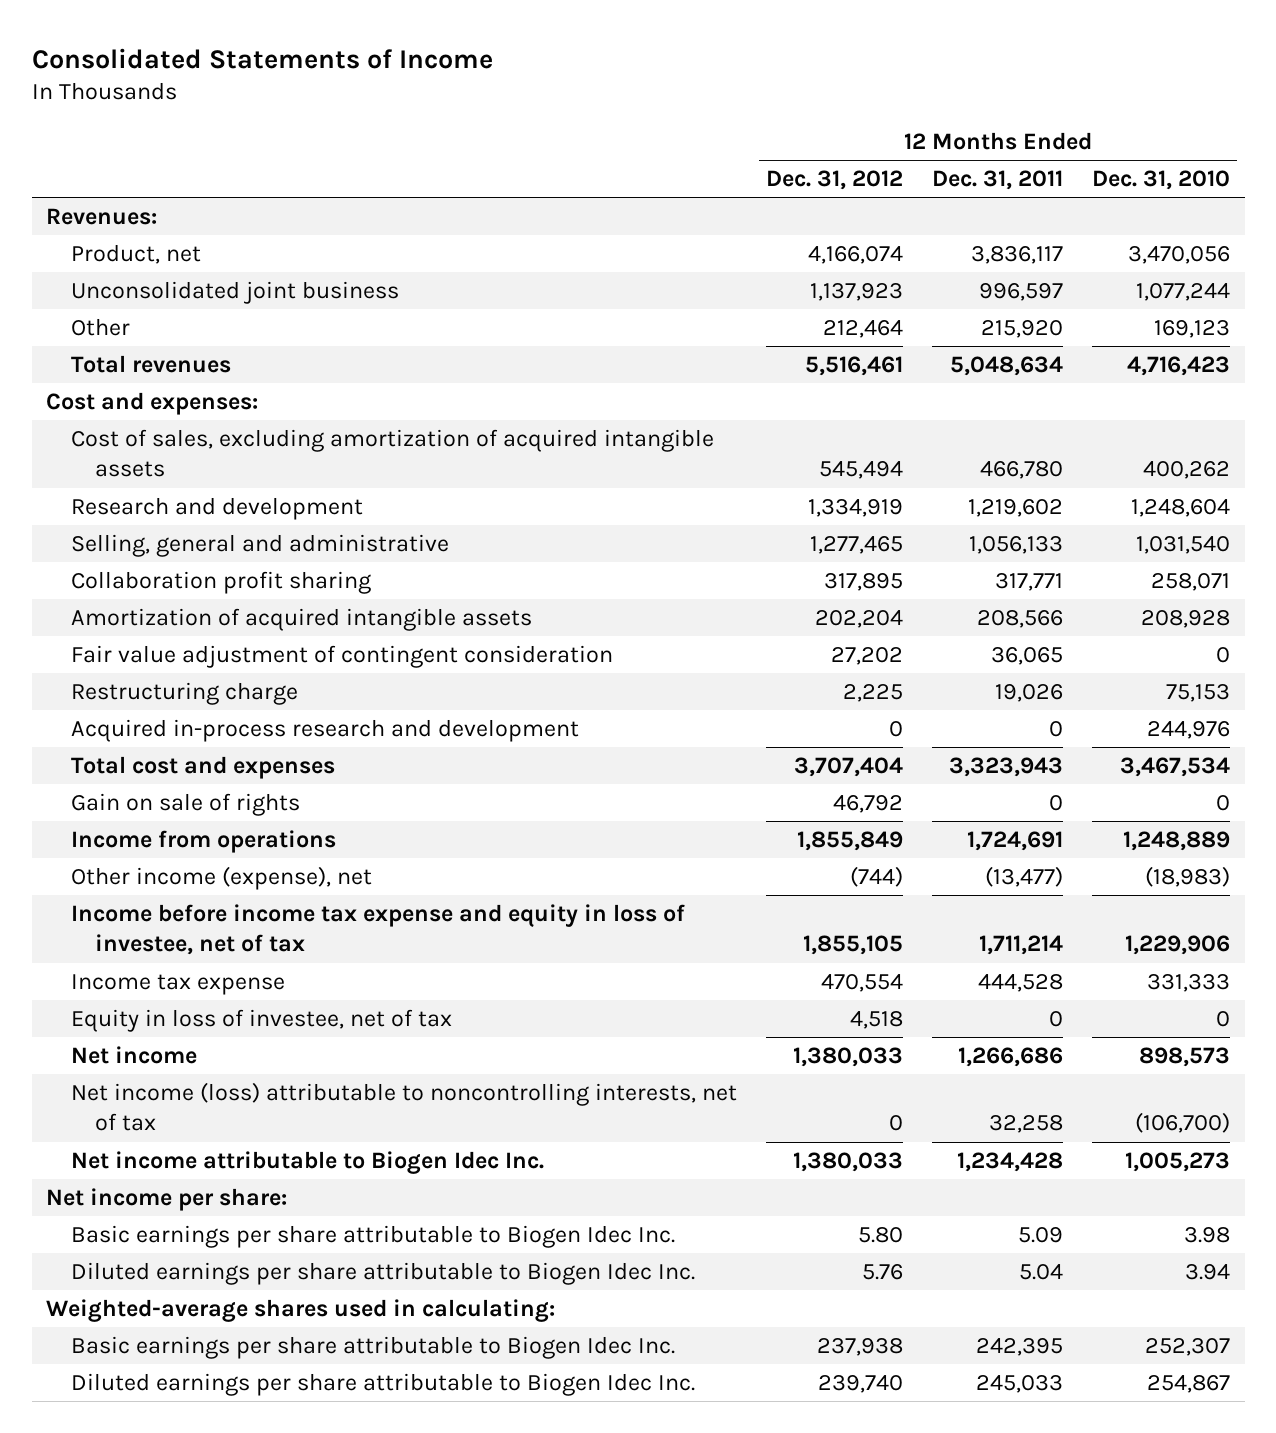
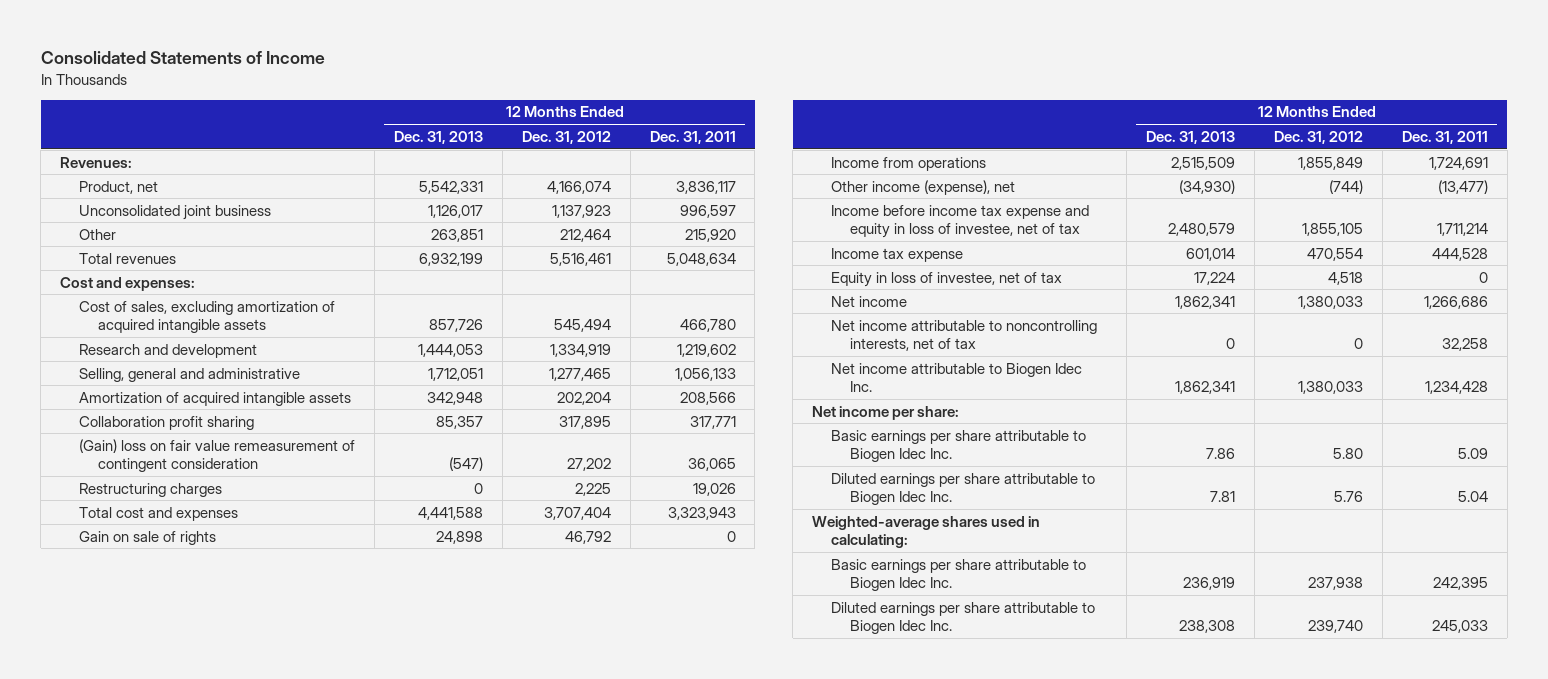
- | 12 Months Ended Dec. 31, 2012 | 12 Months Ended Dec. 31, 2011 | 12 Months Ended Dec. 31, 2010
+ | 12 Months Ended Dec. 31, 2013 | 12 Months Ended Dec. 31, 2012 | 12 Months Ended Dec. 31, 2011
- Fair value adjustment of contingent consideration | 27,202 | 36,065 | 0
- Restructuring charge | 2,225 | 19,026 | 75,153
- Acquired in-process research and development | 0 | 0 | 244,976
moved down: Collaboration profit sharing | 85,357 | 317,895 | 317,771
+ (Gain) loss on fair value remeasurement of contingent consideration | (547) | 27,202 | 36,065
+ Restructuring charges | 0 | 2,225 | 19,026
- Net income (loss) attributable to noncontrolling interests, net of tax | 0 | 32,258 | (106,700)
+ Net income attributable to noncontrolling interests, net of tax | 0 | 0 | 32,258

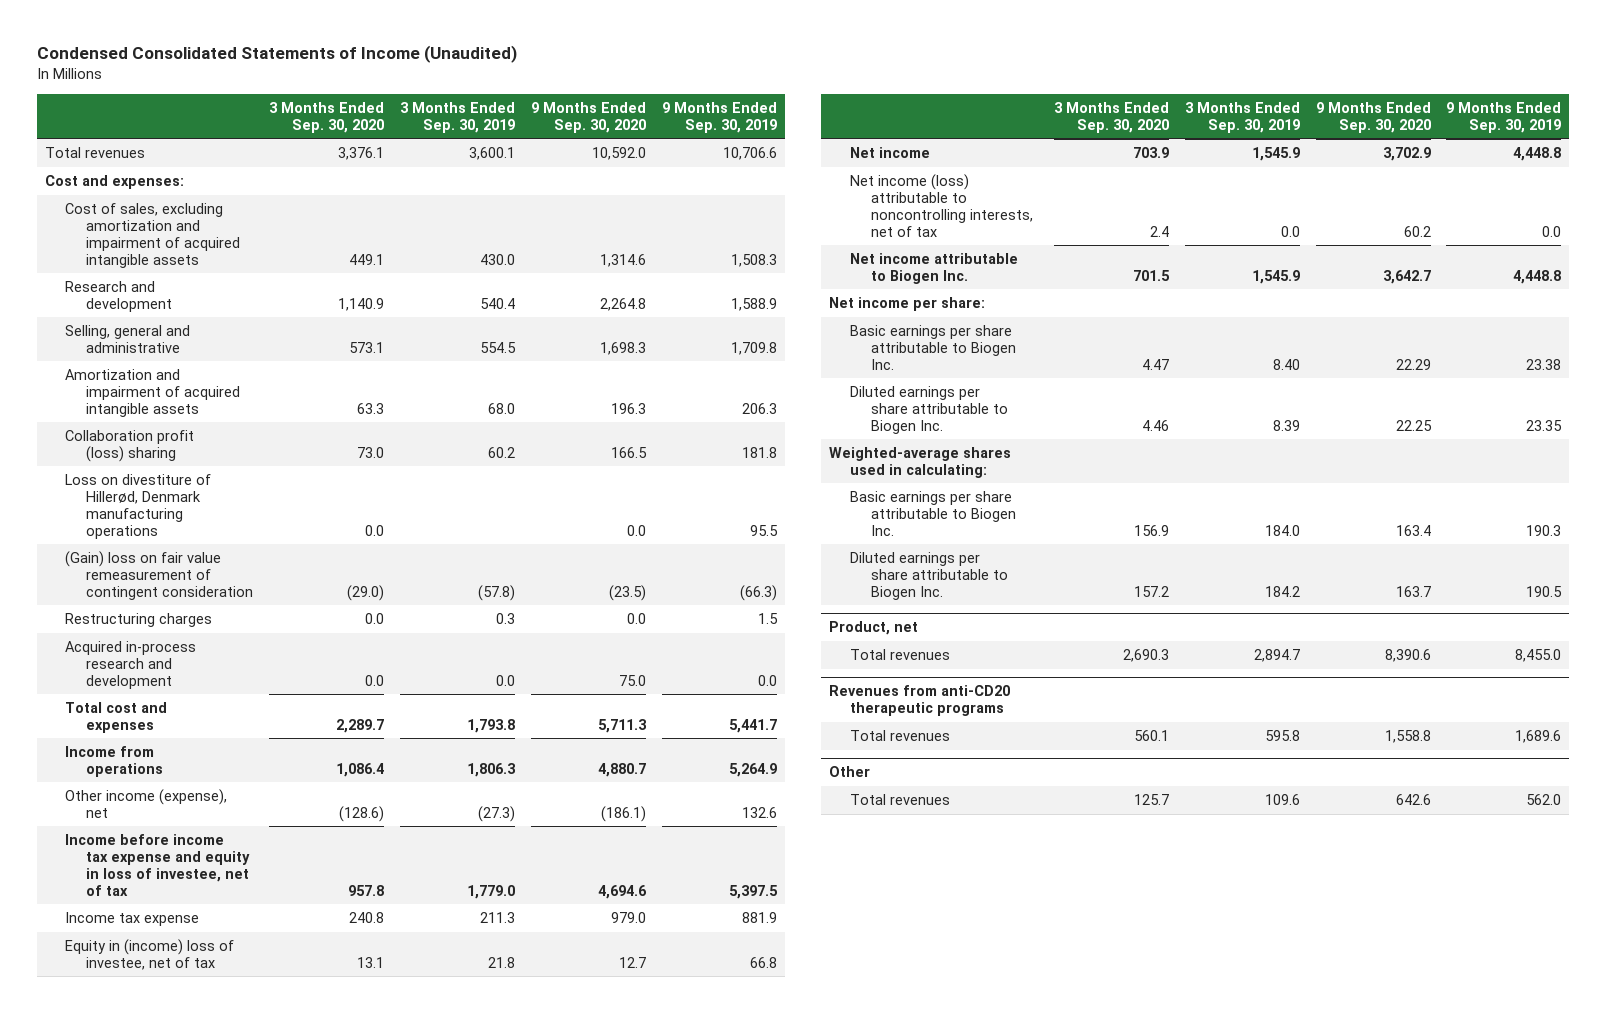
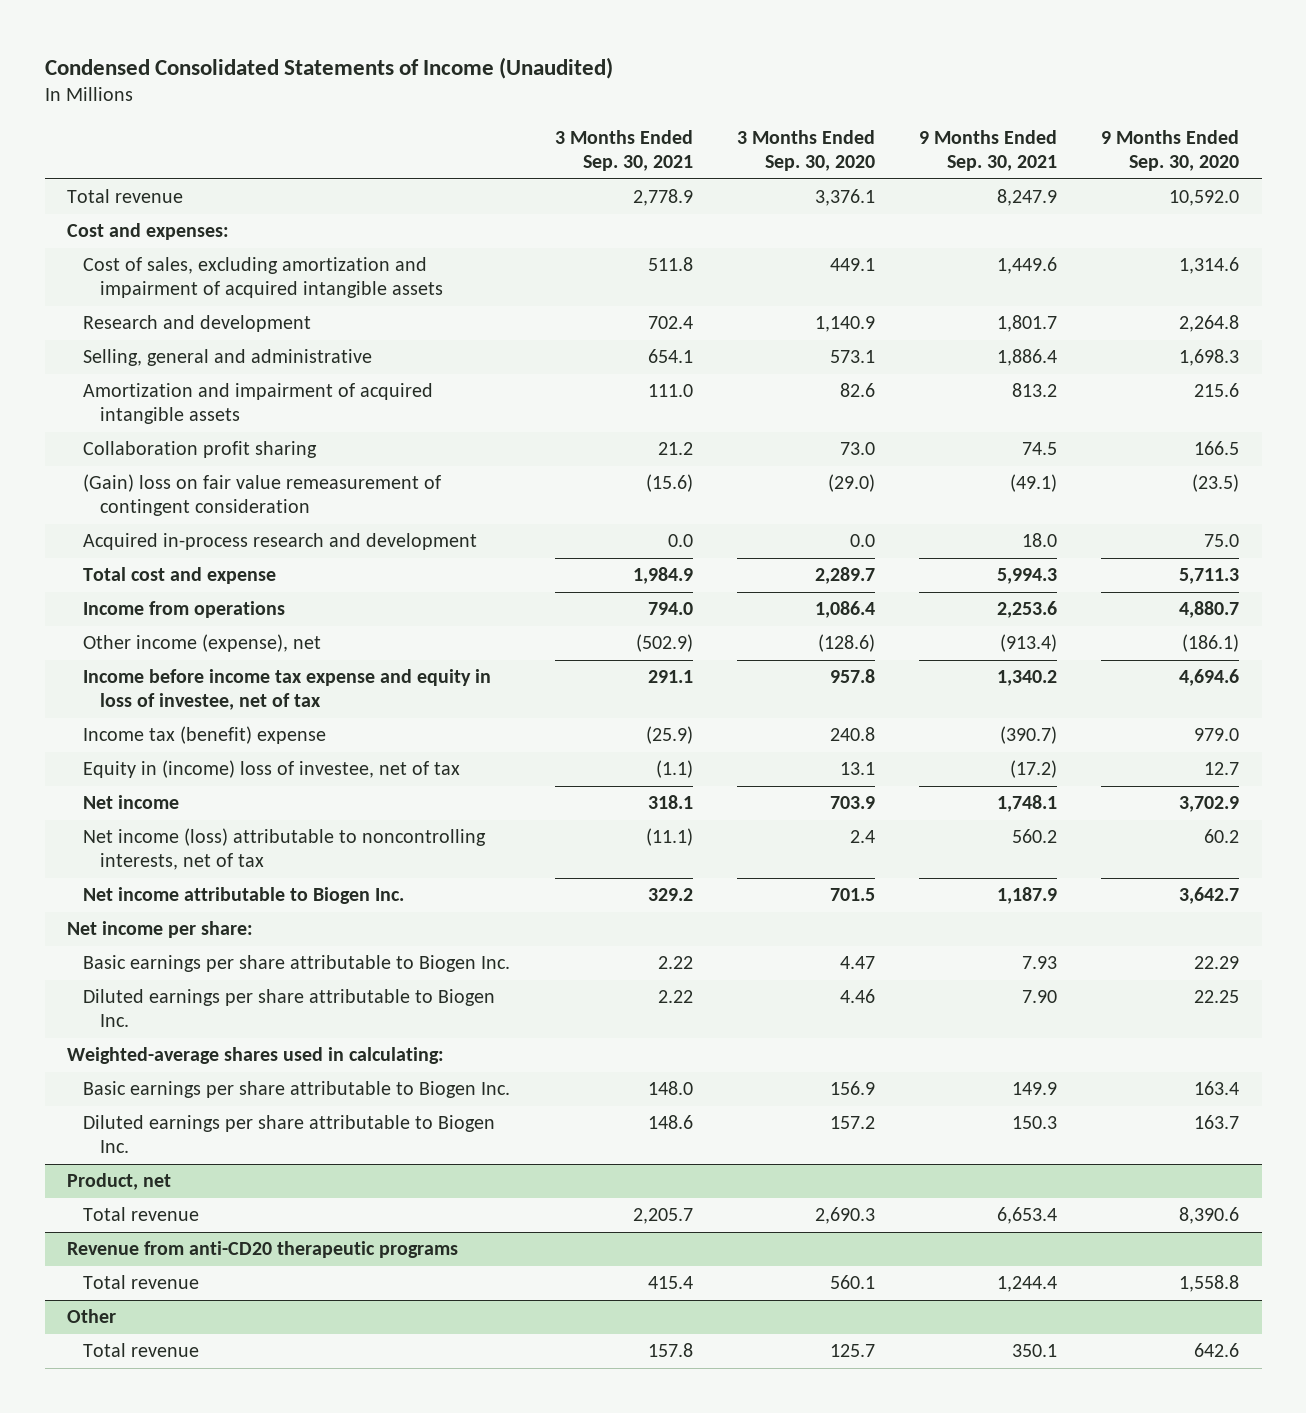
- | 3 Months Ended Sep. 30, 2020 | 3 Months Ended Sep. 30, 2019 | 9 Months Ended Sep. 30, 2020 | 9 Months Ended Sep. 30, 2019
+ | 3 Months Ended Sep. 30, 2021 | 3 Months Ended Sep. 30, 2020 | 9 Months Ended Sep. 30, 2021 | 9 Months Ended Sep. 30, 2020
- Total revenues | 3,376.1 | 3,600.1 | 10,592.0 | 10,706.6
+ Total revenue | 2,778.9 | 3,376.1 | 8,247.9 | 10,592.0
- Amortization and impairment of acquired intangible assets | 63.3 | 68.0 | 196.3 | 206.3
- Collaboration profit (loss) sharing | 73.0 | 60.2 | 166.5 | 181.8
- Loss on divestiture of Hillerød, Denmark manufacturing operations | 0.0 | | 0.0 | 95.5
+ Amortization and impairment of acquired intangible assets | 111.0 | 82.6 | 813.2 | 215.6
+ Collaboration profit sharing | 21.2 | 73.0 | 74.5 | 166.5
- Restructuring charges | 0.0 | 0.3 | 0.0 | 1.5
- Total cost and expenses | 2,289.7 | 1,793.8 | 5,711.3 | 5,441.7
+ Total cost and expense | 1,984.9 | 2,289.7 | 5,994.3 | 5,711.3
- Income tax expense | 240.8 | 211.3 | 979.0 | 881.9
+ Income tax (benefit) expense | (25.9) | 240.8 | (390.7) | 979.0
@ Product, net
- Total revenues | 2,690.3 | 2,894.7 | 8,390.6 | 8,455.0
- Revenues from anti-CD20 therapeutic programs
- Total revenues | 560.1 | 595.8 | 1,558.8 | 1,689.6
@ Product, net
+ Total revenue | 2,205.7 | 2,690.3 | 6,653.4 | 8,390.6
+ Revenue from anti-CD20 therapeutic programs
+ Total revenue | 415.4 | 560.1 | 1,244.4 | 1,558.8
@ Other
- Total revenues | 125.7 | 109.6 | 642.6 | 562.0
+ Total revenue | 157.8 | 125.7 | 350.1 | 642.6

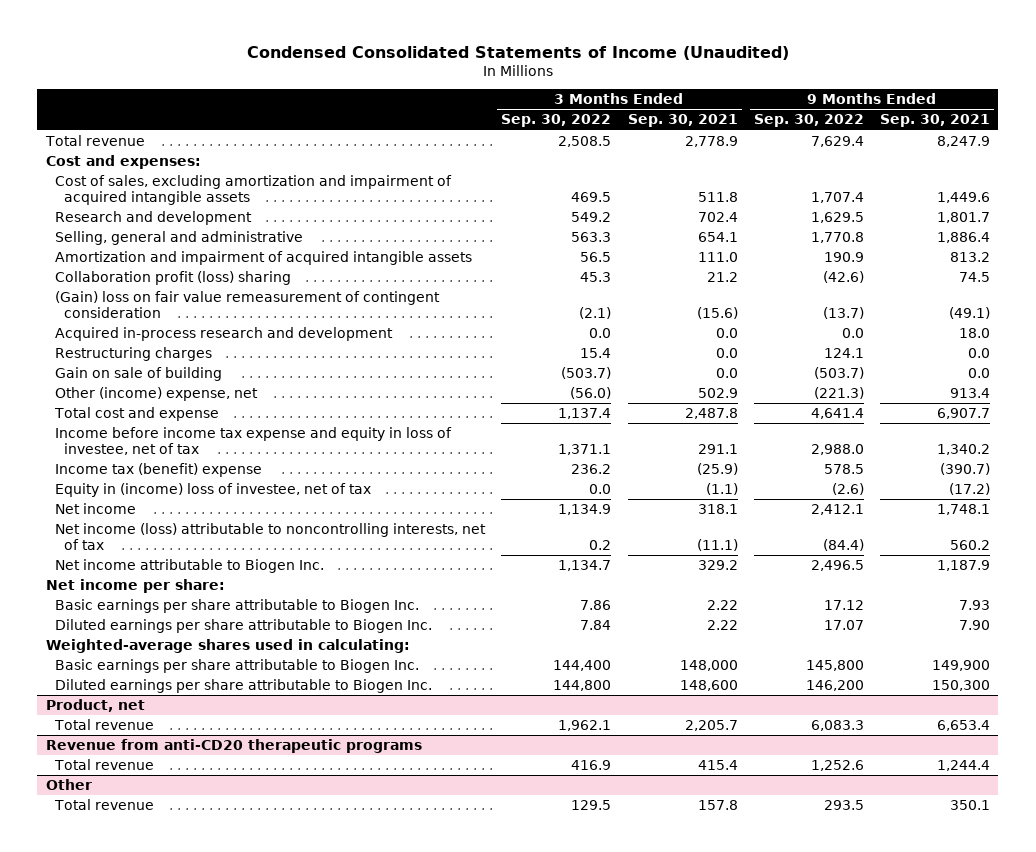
- | 3 Months Ended Sep. 30, 2021 | 3 Months Ended Sep. 30, 2020 | 9 Months Ended Sep. 30, 2021 | 9 Months Ended Sep. 30, 2020
+ | 3 Months Ended Sep. 30, 2022 | 3 Months Ended Sep. 30, 2021 | 9 Months Ended Sep. 30, 2022 | 9 Months Ended Sep. 30, 2021
- Collaboration profit sharing | 21.2 | 73.0 | 74.5 | 166.5
+ Collaboration profit (loss) sharing | 45.3 | 21.2 | (42.6) | 74.5
- Total cost and expense | 1,984.9 | 2,289.7 | 5,994.3 | 5,711.3
- Income from operations | 794.0 | 1,086.4 | 2,253.6 | 4,880.7
- Other income (expense), net | (502.9) | (128.6) | (913.4) | (186.1)
+ Restructuring charges | 15.4 | 0.0 | 124.1 | 0.0
+ Gain on sale of building | (503.7) | 0.0 | (503.7) | 0.0
+ Other (income) expense, net | (56.0) | 502.9 | (221.3) | 913.4
+ Total cost and expense | 1,137.4 | 2,487.8 | 4,641.4 | 6,907.7
- Basic earnings per share attributable to Biogen Inc. | 148.0 | 156.9 | 149.9 | 163.4
- Diluted earnings per share attributable to Biogen Inc. | 148.6 | 157.2 | 150.3 | 163.7
+ Basic earnings per share attributable to Biogen Inc. | 144,400 | 148,000 | 145,800 | 149,900
+ Diluted earnings per share attributable to Biogen Inc. | 144,800 | 148,600 | 146,200 | 150,300

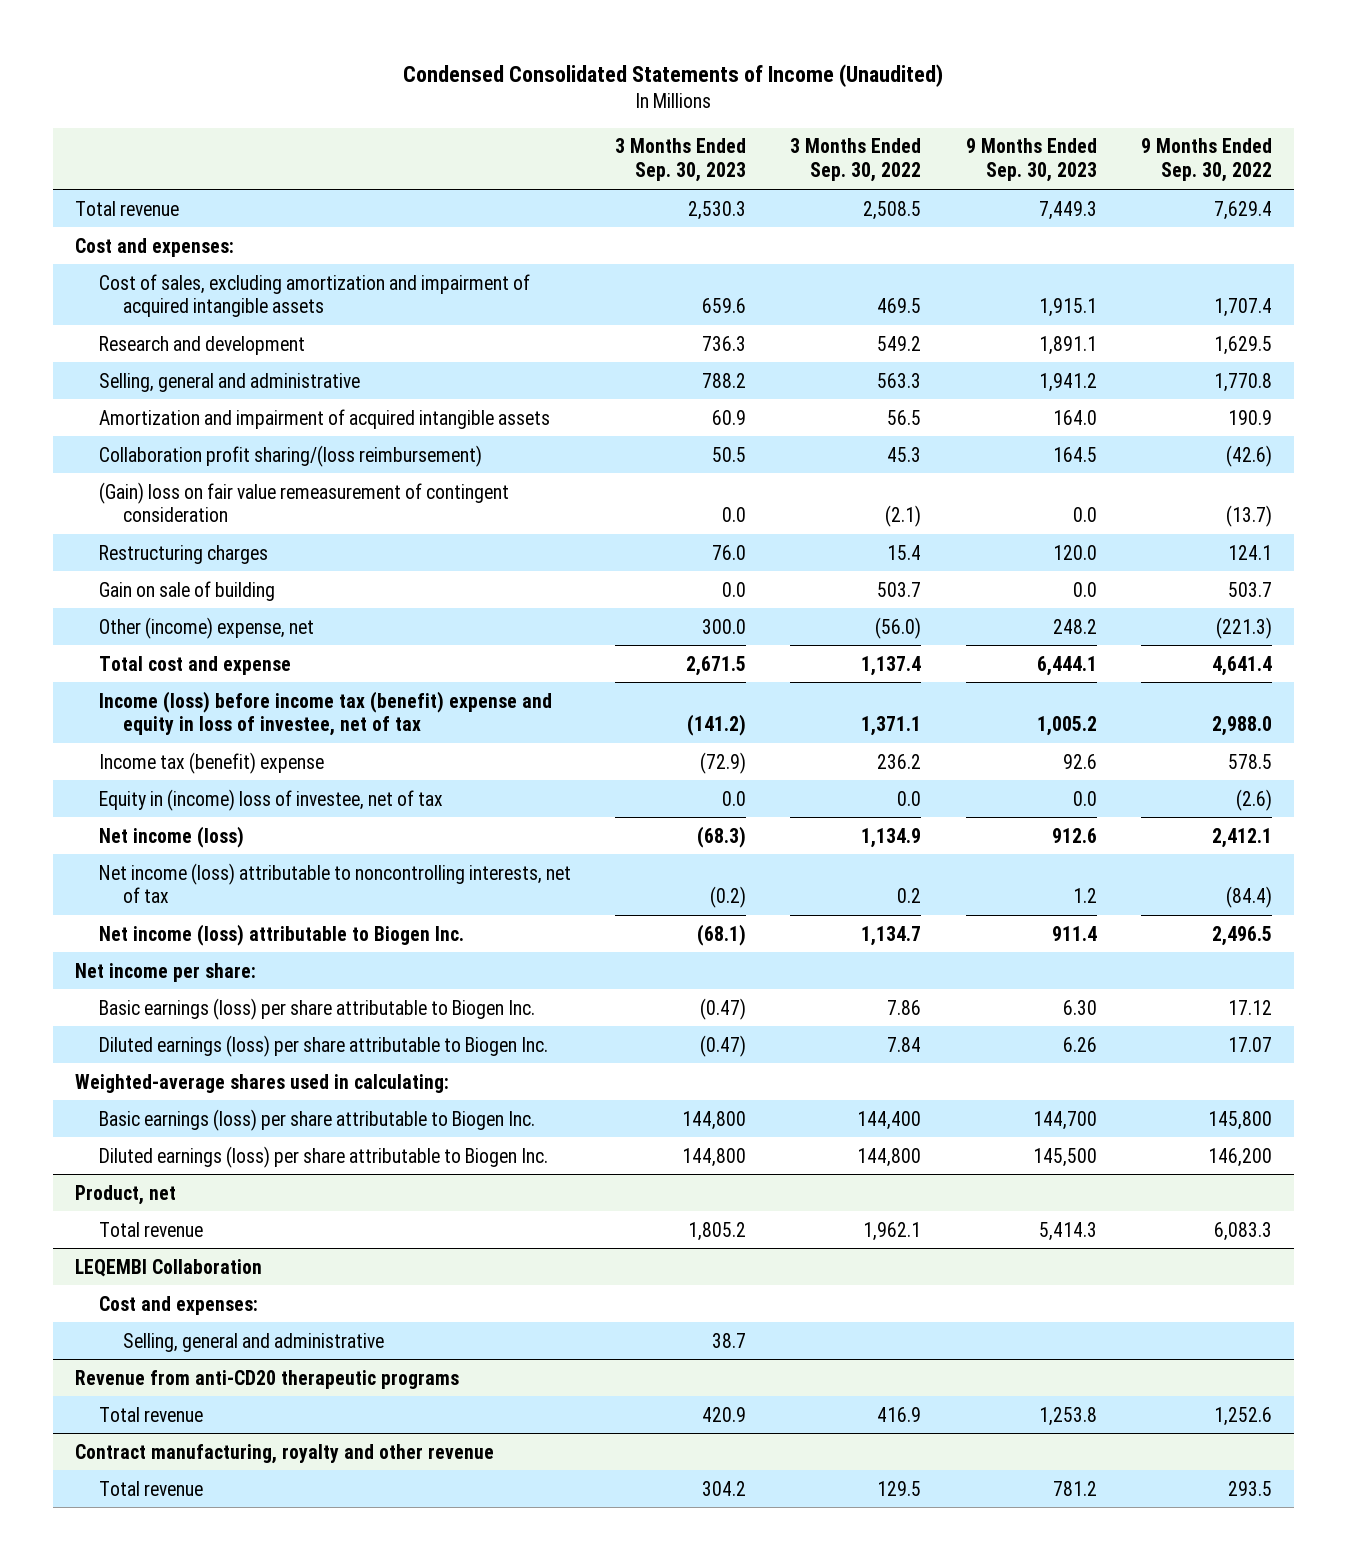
- | 3 Months Ended Sep. 30, 2022 | 3 Months Ended Sep. 30, 2021 | 9 Months Ended Sep. 30, 2022 | 9 Months Ended Sep. 30, 2021
+ | 3 Months Ended Sep. 30, 2023 | 3 Months Ended Sep. 30, 2022 | 9 Months Ended Sep. 30, 2023 | 9 Months Ended Sep. 30, 2022
- Collaboration profit (loss) sharing | 45.3 | 21.2 | (42.6) | 74.5
+ Collaboration profit sharing/(loss reimbursement) | 50.5 | 45.3 | 164.5 | (42.6)
- Acquired in-process research and development | 0.0 | 0.0 | 0.0 | 18.0
- Gain on sale of building | (503.7) | 0.0 | (503.7) | 0.0
+ Gain on sale of building | 0.0 | 503.7 | 0.0 | 503.7
- Income before income tax expense and equity in loss of investee, net of tax | 1,371.1 | 291.1 | 2,988.0 | 1,340.2
+ Income (loss) before income tax (benefit) expense and equity in loss of investee, net of tax | (141.2) | 1,371.1 | 1,005.2 | 2,988.0
- Net income | 1,134.9 | 318.1 | 2,412.1 | 1,748.1
+ Net income (loss) | (68.3) | 1,134.9 | 912.6 | 2,412.1
- Net income attributable to Biogen Inc. | 1,134.7 | 329.2 | 2,496.5 | 1,187.9
+ Net income (loss) attributable to Biogen Inc. | (68.1) | 1,134.7 | 911.4 | 2,496.5
- Basic earnings per share attributable to Biogen Inc. | 7.86 | 2.22 | 17.12 | 7.93
- Diluted earnings per share attributable to Biogen Inc. | 7.84 | 2.22 | 17.07 | 7.90
+ Basic earnings (loss) per share attributable to Biogen Inc. | (0.47) | 7.86 | 6.30 | 17.12
+ Diluted earnings (loss) per share attributable to Biogen Inc. | (0.47) | 7.84 | 6.26 | 17.07
- Basic earnings per share attributable to Biogen Inc. | 144,400 | 148,000 | 145,800 | 149,900
- Diluted earnings per share attributable to Biogen Inc. | 144,800 | 148,600 | 146,200 | 150,300
+ Basic earnings (loss) per share attributable to Biogen Inc. | 144,800 | 144,400 | 144,700 | 145,800
+ Diluted earnings (loss) per share attributable to Biogen Inc. | 144,800 | 144,800 | 145,500 | 146,200
+ LEQEMBI Collaboration
+ Cost and expenses:
+ Selling, general and administrative | 38.7 | | |
- Other
+ Contract manufacturing, royalty and other revenue

